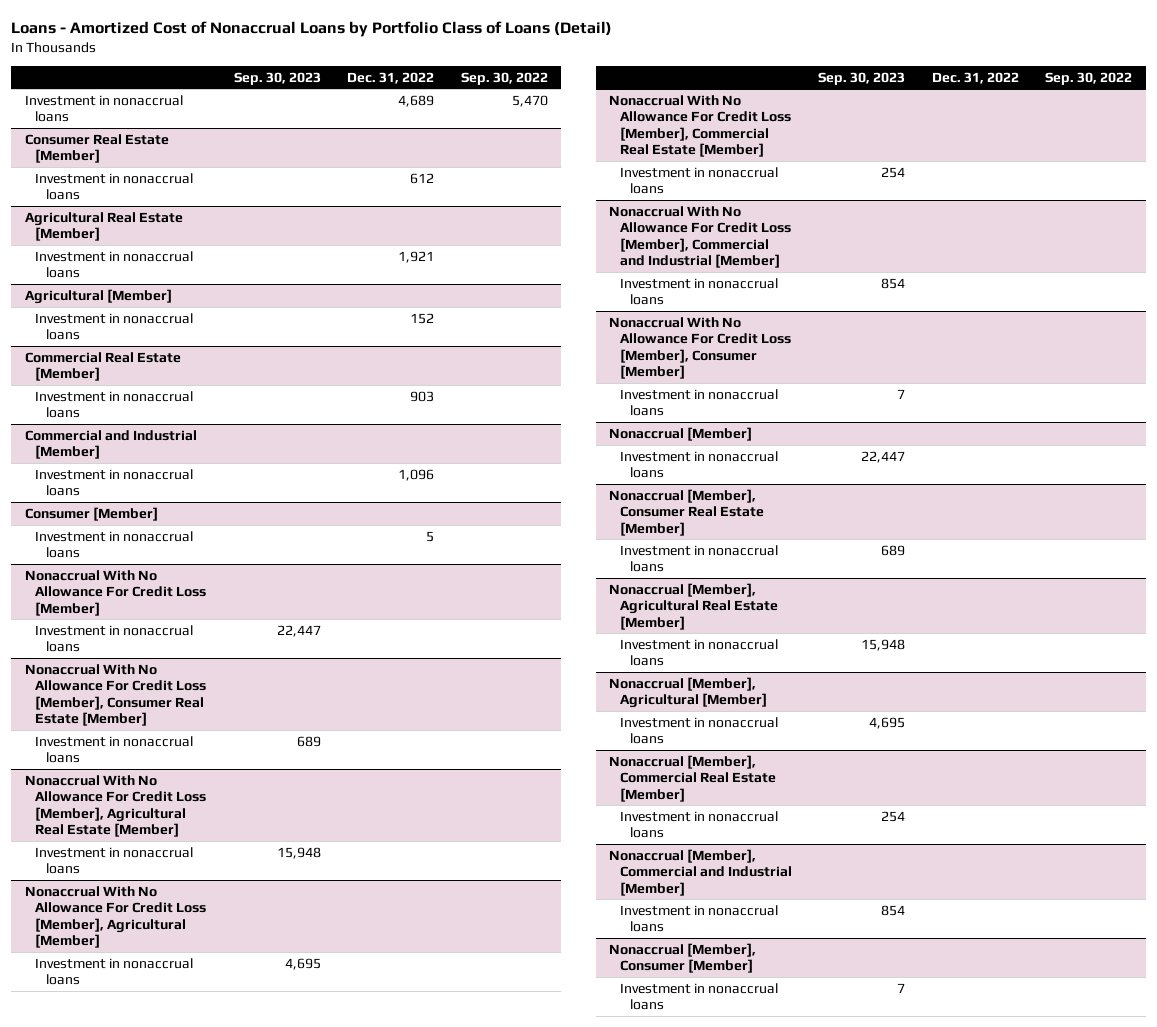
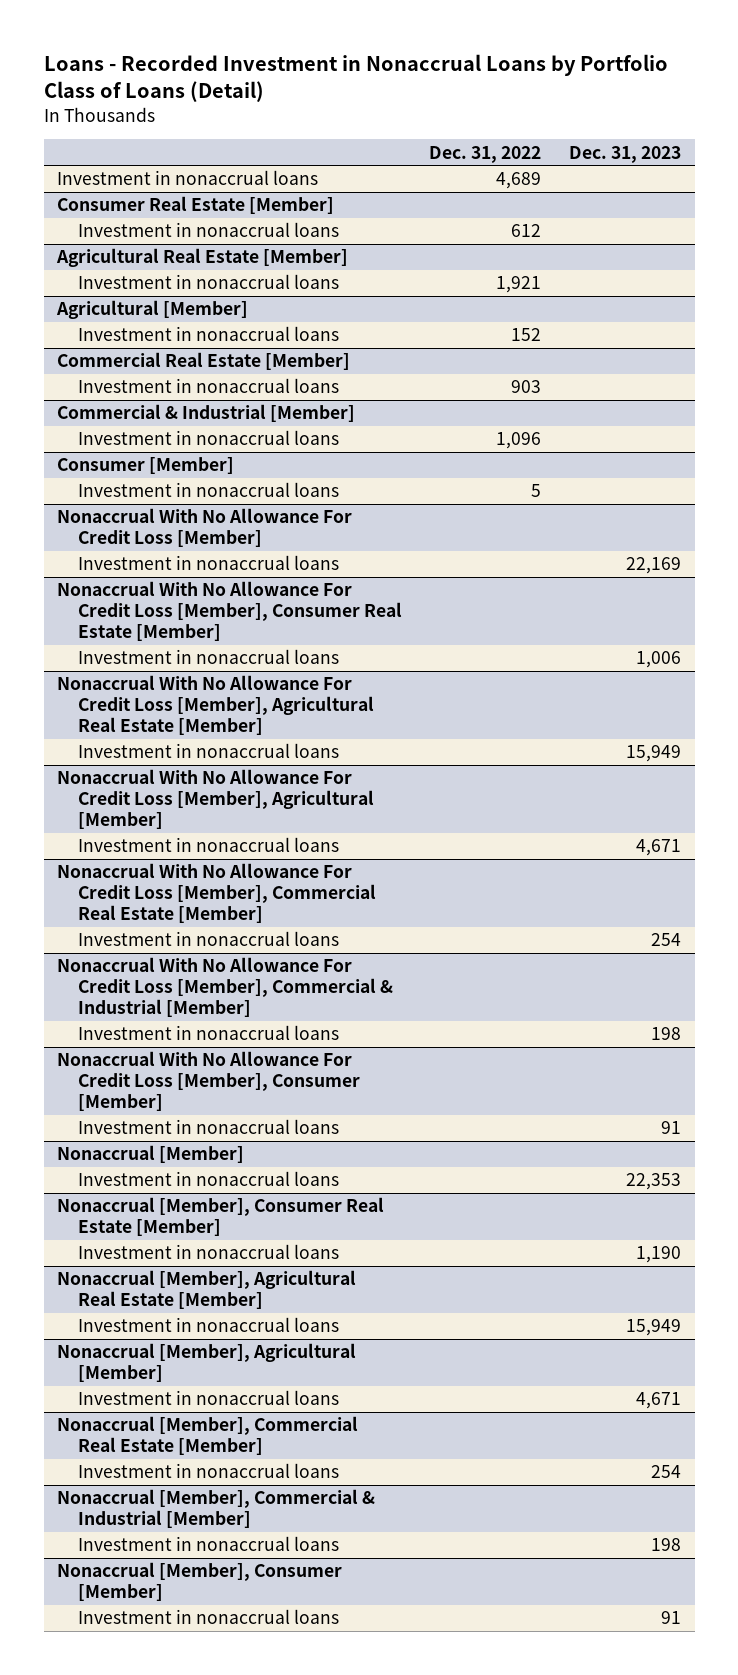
- Loans - Amortized Cost of Nonaccrual Loans by Portfolio Class of Loans (Detail)
+ Loans - Recorded Investment in Nonaccrual Loans by Portfolio Class of Loans (Detail)
- | Sep. 30, 2023 | Dec. 31, 2022 | Sep. 30, 2022
+ | Dec. 31, 2022 | Dec. 31, 2023
- Commercial and Industrial [Member]
+ Commercial & Industrial [Member]
- Nonaccrual With No Allowance For Credit Loss [Member], Commercial and Industrial [Member]
+ Nonaccrual With No Allowance For Credit Loss [Member], Commercial & Industrial [Member]
- Nonaccrual [Member], Commercial and Industrial [Member]
+ Nonaccrual [Member], Commercial & Industrial [Member]

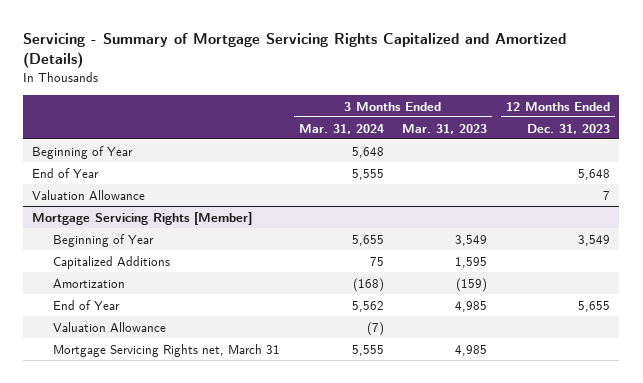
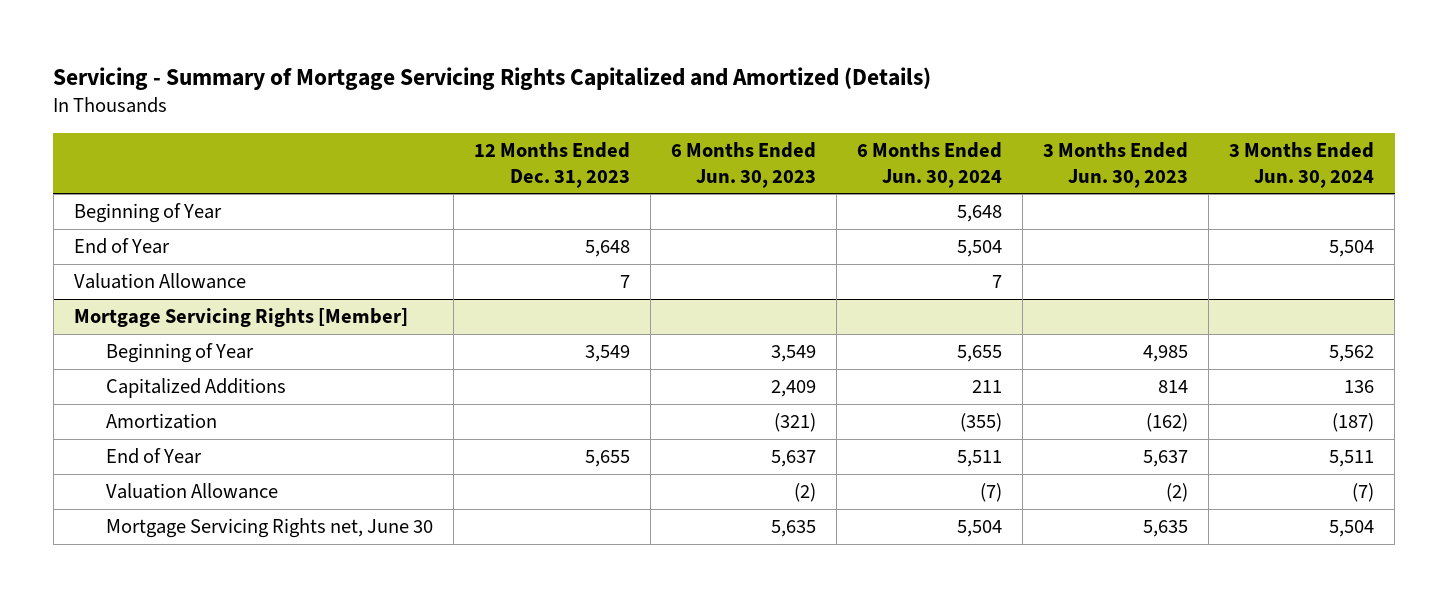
- | 3 Months Ended Mar. 31, 2024 | 3 Months Ended Mar. 31, 2023 | 12 Months Ended Dec. 31, 2023
+ | 12 Months Ended Dec. 31, 2023 | 6 Months Ended Jun. 30, 2023 | 6 Months Ended Jun. 30, 2024 | 3 Months Ended Jun. 30, 2023 | 3 Months Ended Jun. 30, 2024
@ Mortgage Servicing Rights [Member]
- Mortgage Servicing Rights net, March 31 | 5,555 | 4,985 |
+ Mortgage Servicing Rights net, June 30 | | 5,635 | 5,504 | 5,635 | 5,504

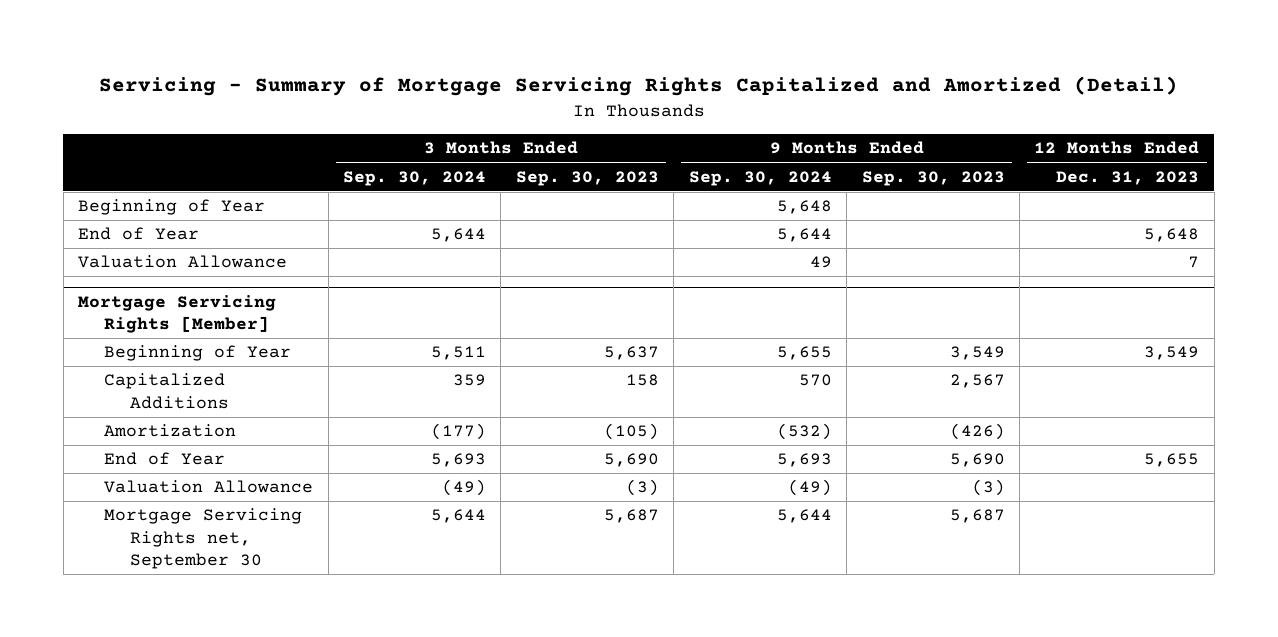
- Servicing - Summary of Mortgage Servicing Rights Capitalized and Amortized (Details)
+ Servicing - Summary of Mortgage Servicing Rights Capitalized and Amortized (Detail)
- | 12 Months Ended Dec. 31, 2023 | 6 Months Ended Jun. 30, 2023 | 6 Months Ended Jun. 30, 2024 | 3 Months Ended Jun. 30, 2023 | 3 Months Ended Jun. 30, 2024
+ | 3 Months Ended Sep. 30, 2024 | 3 Months Ended Sep. 30, 2023 | 9 Months Ended Sep. 30, 2024 | 9 Months Ended Sep. 30, 2023 | 12 Months Ended Dec. 31, 2023
@ Mortgage Servicing Rights [Member]
- Mortgage Servicing Rights net, June 30 | | 5,635 | 5,504 | 5,635 | 5,504
+ Mortgage Servicing Rights net, September 30 | 5,644 | 5,687 | 5,644 | 5,687 |

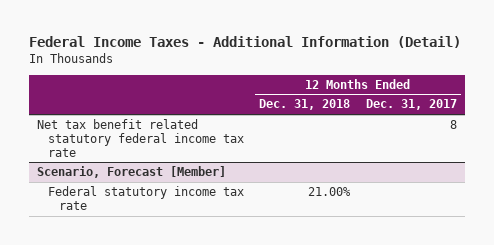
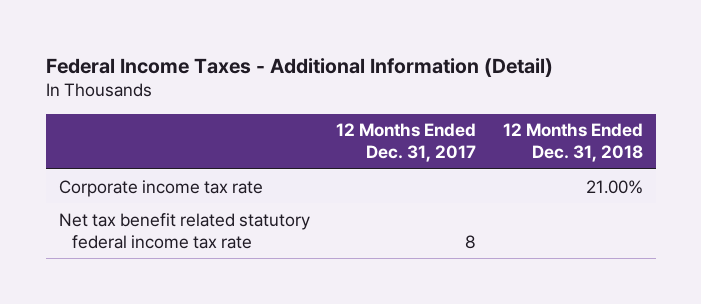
- | 12 Months Ended Dec. 31, 2018 | 12 Months Ended Dec. 31, 2017
+ | 12 Months Ended Dec. 31, 2017 | 12 Months Ended Dec. 31, 2018
+ Corporate income tax rate | | 21.00%
- Scenario, Forecast [Member]
- Federal statutory income tax rate | 21.00% |

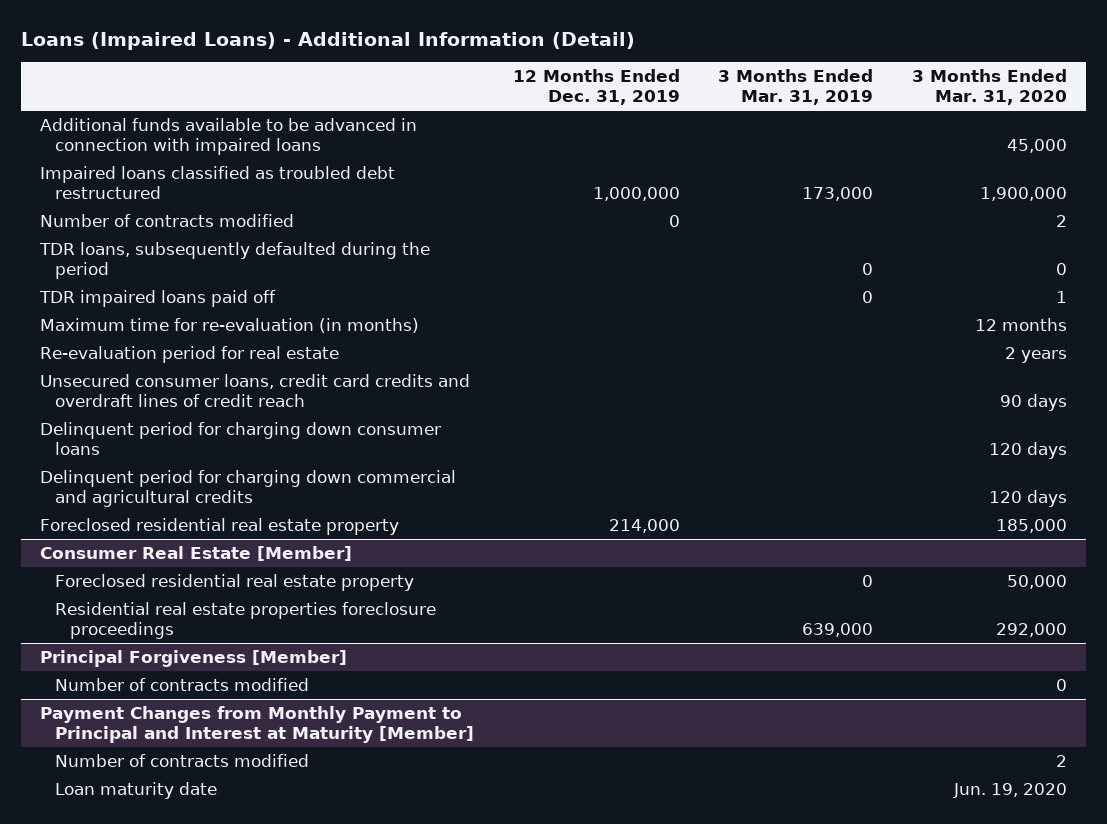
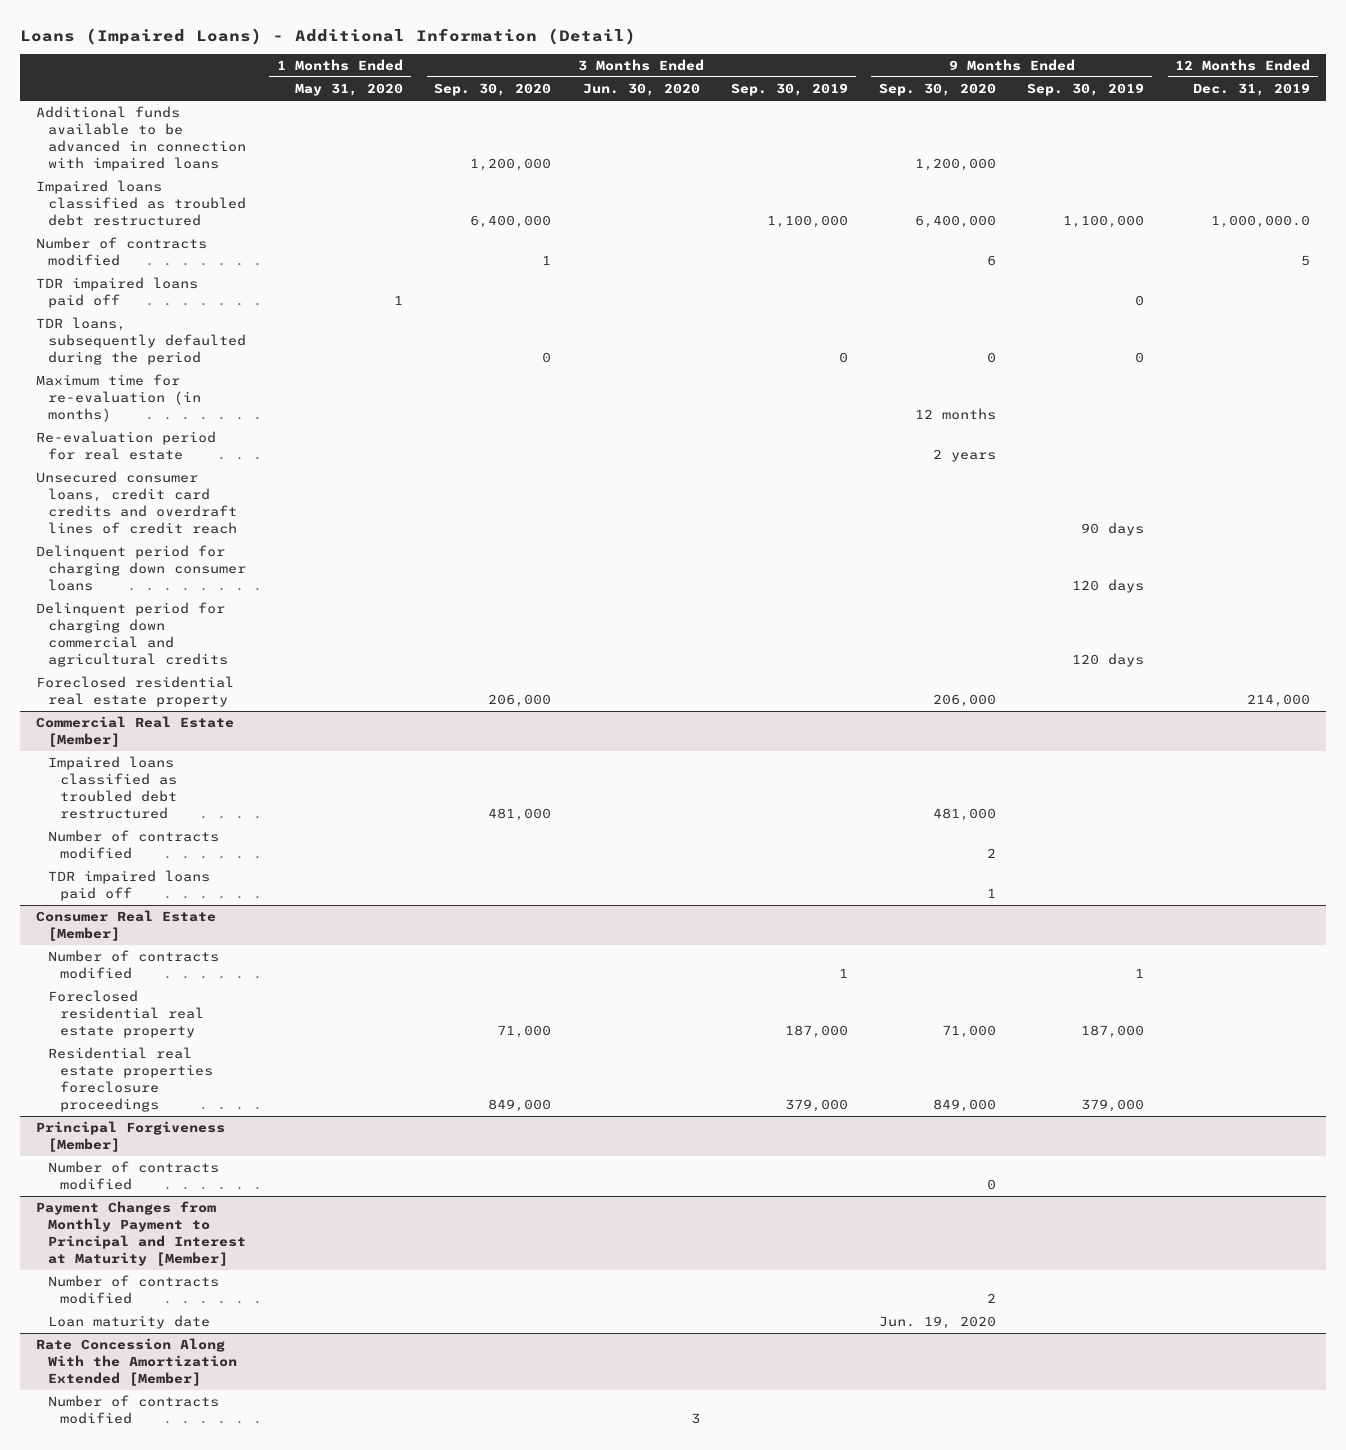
- | 12 Months Ended Dec. 31, 2019 | 3 Months Ended Mar. 31, 2019 | 3 Months Ended Mar. 31, 2020
+ | 1 Months Ended May 31, 2020 | 3 Months Ended Sep. 30, 2020 | 3 Months Ended Jun. 30, 2020 | 3 Months Ended Sep. 30, 2019 | 9 Months Ended Sep. 30, 2020 | 9 Months Ended Sep. 30, 2019 | 12 Months Ended Dec. 31, 2019
- Impaired loans classified as troubled debt restructured | 1,000,000 | 173,000 | 1,900,000
- Number of contracts modified | 0 | | 2
+ Impaired loans classified as troubled debt restructured | | 6,400,000 | | 1,100,000 | 6,400,000 | 1,100,000 | 1,000,000.0
+ Number of contracts modified | | 1 | | | 6 | | 5
moved down: TDR loans, subsequently defaulted during the period | | 0 | | 0 | 0 | 0 |
+ Commercial Real Estate [Member]
+ Impaired loans classified as troubled debt restructured | | 481,000 | | | 481,000 | |
+ Number of contracts modified | | | | | 2 | |
+ TDR impaired loans paid off | | | | | 1 | |
@ Consumer Real Estate [Member]
+ Number of contracts modified | | | | 1 | | 1 |
+ Rate Concession Along With the Amortization Extended [Member]
+ Number of contracts modified | | | 3 | | | |

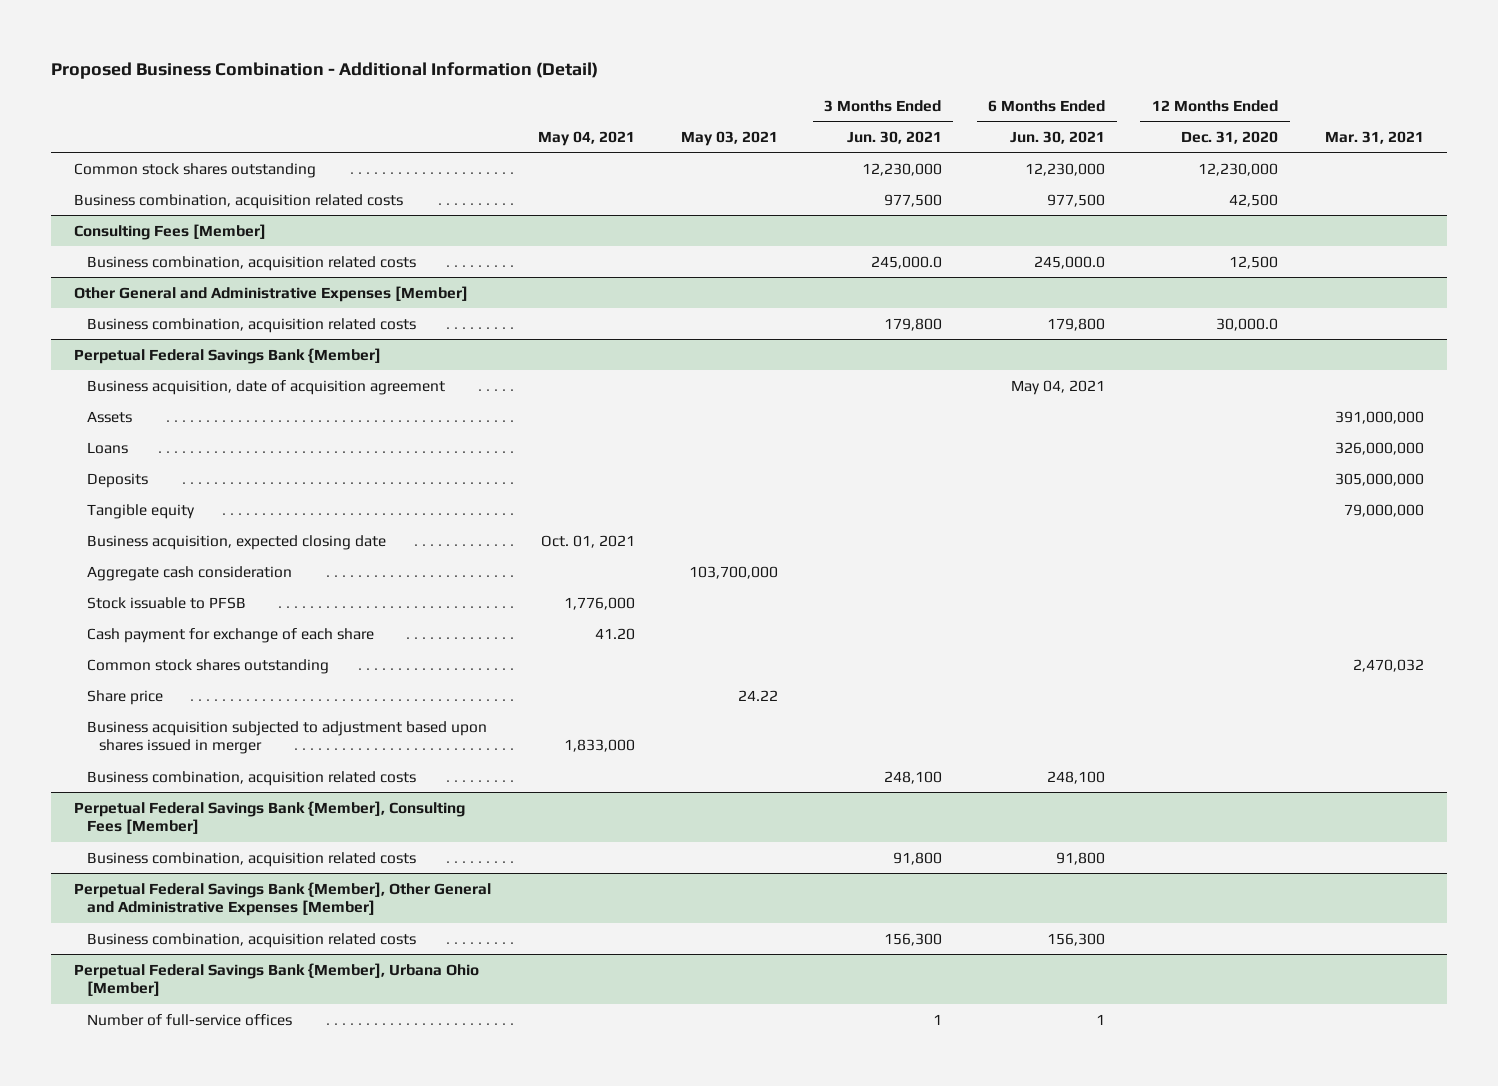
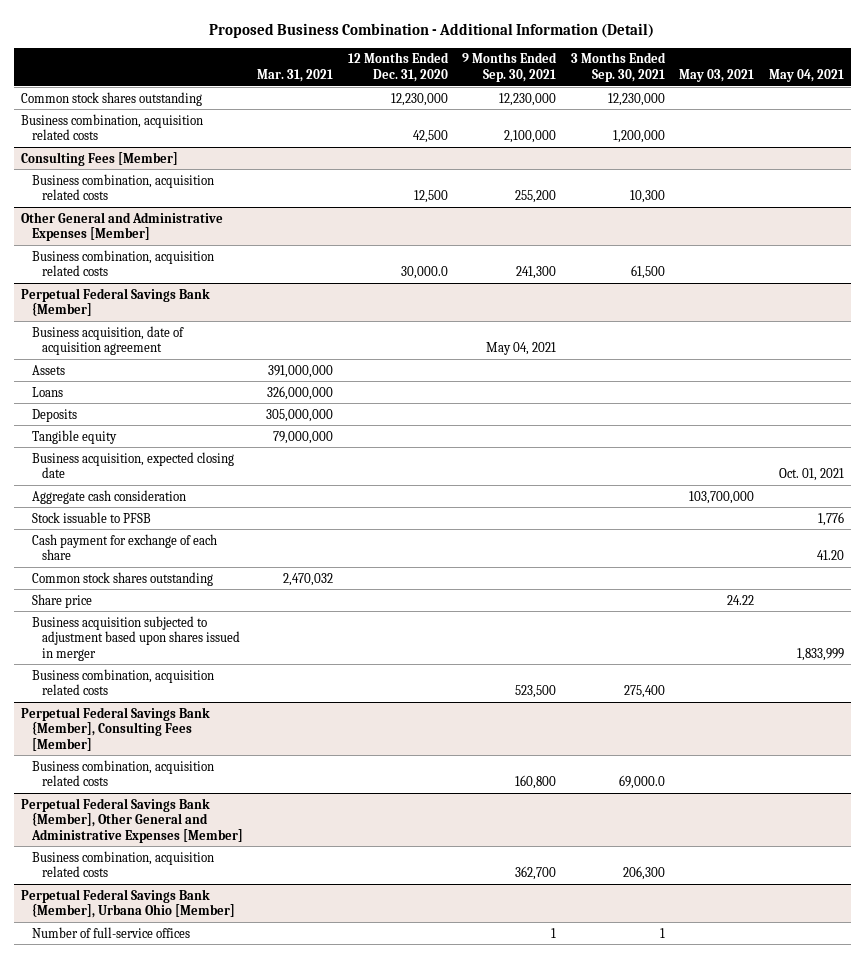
- | May 04, 2021 | May 03, 2021 | 3 Months Ended Jun. 30, 2021 | 6 Months Ended Jun. 30, 2021 | 12 Months Ended Dec. 31, 2020 | Mar. 31, 2021
+ | Mar. 31, 2021 | 12 Months Ended Dec. 31, 2020 | 9 Months Ended Sep. 30, 2021 | 3 Months Ended Sep. 30, 2021 | May 03, 2021 | May 04, 2021
@ Perpetual Federal Savings Bank {Member]
- Stock issuable to PFSB | 1,776,000 | | | | |
+ Stock issuable to PFSB | | | | | | 1,776
- Business acquisition subjected to adjustment based upon shares issued in merger | 1,833,000 | | | | |
+ Business acquisition subjected to adjustment based upon shares issued in merger | | | | | | 1,833,999

